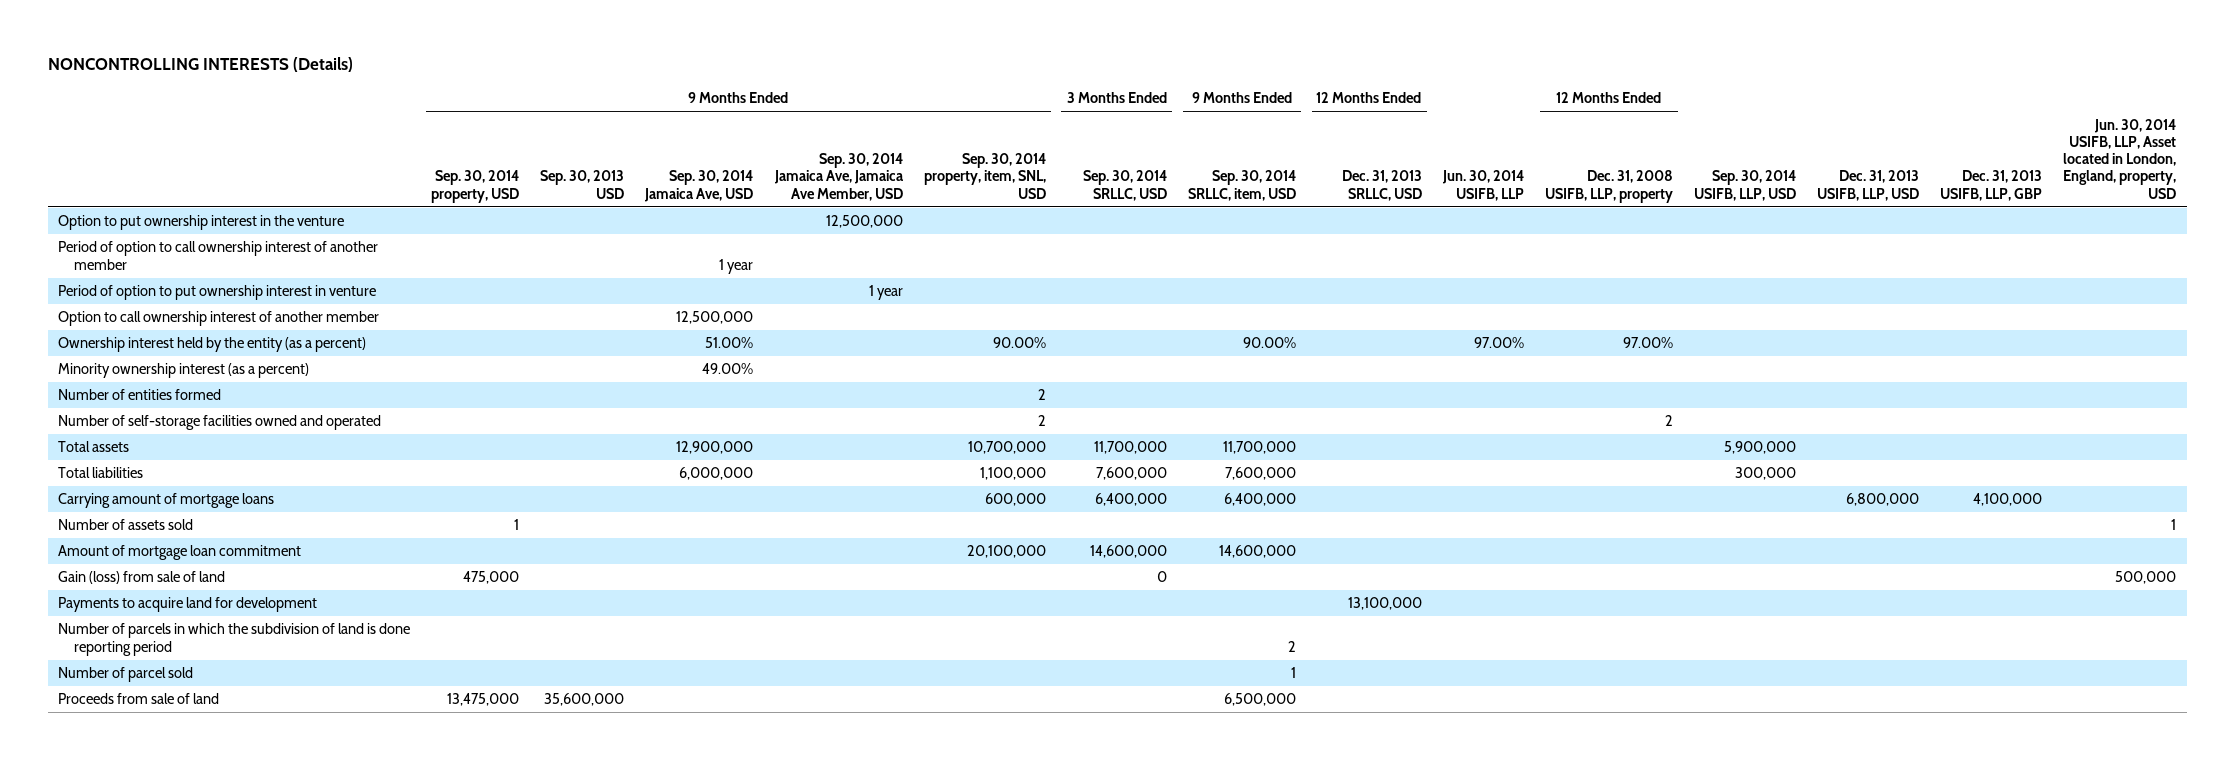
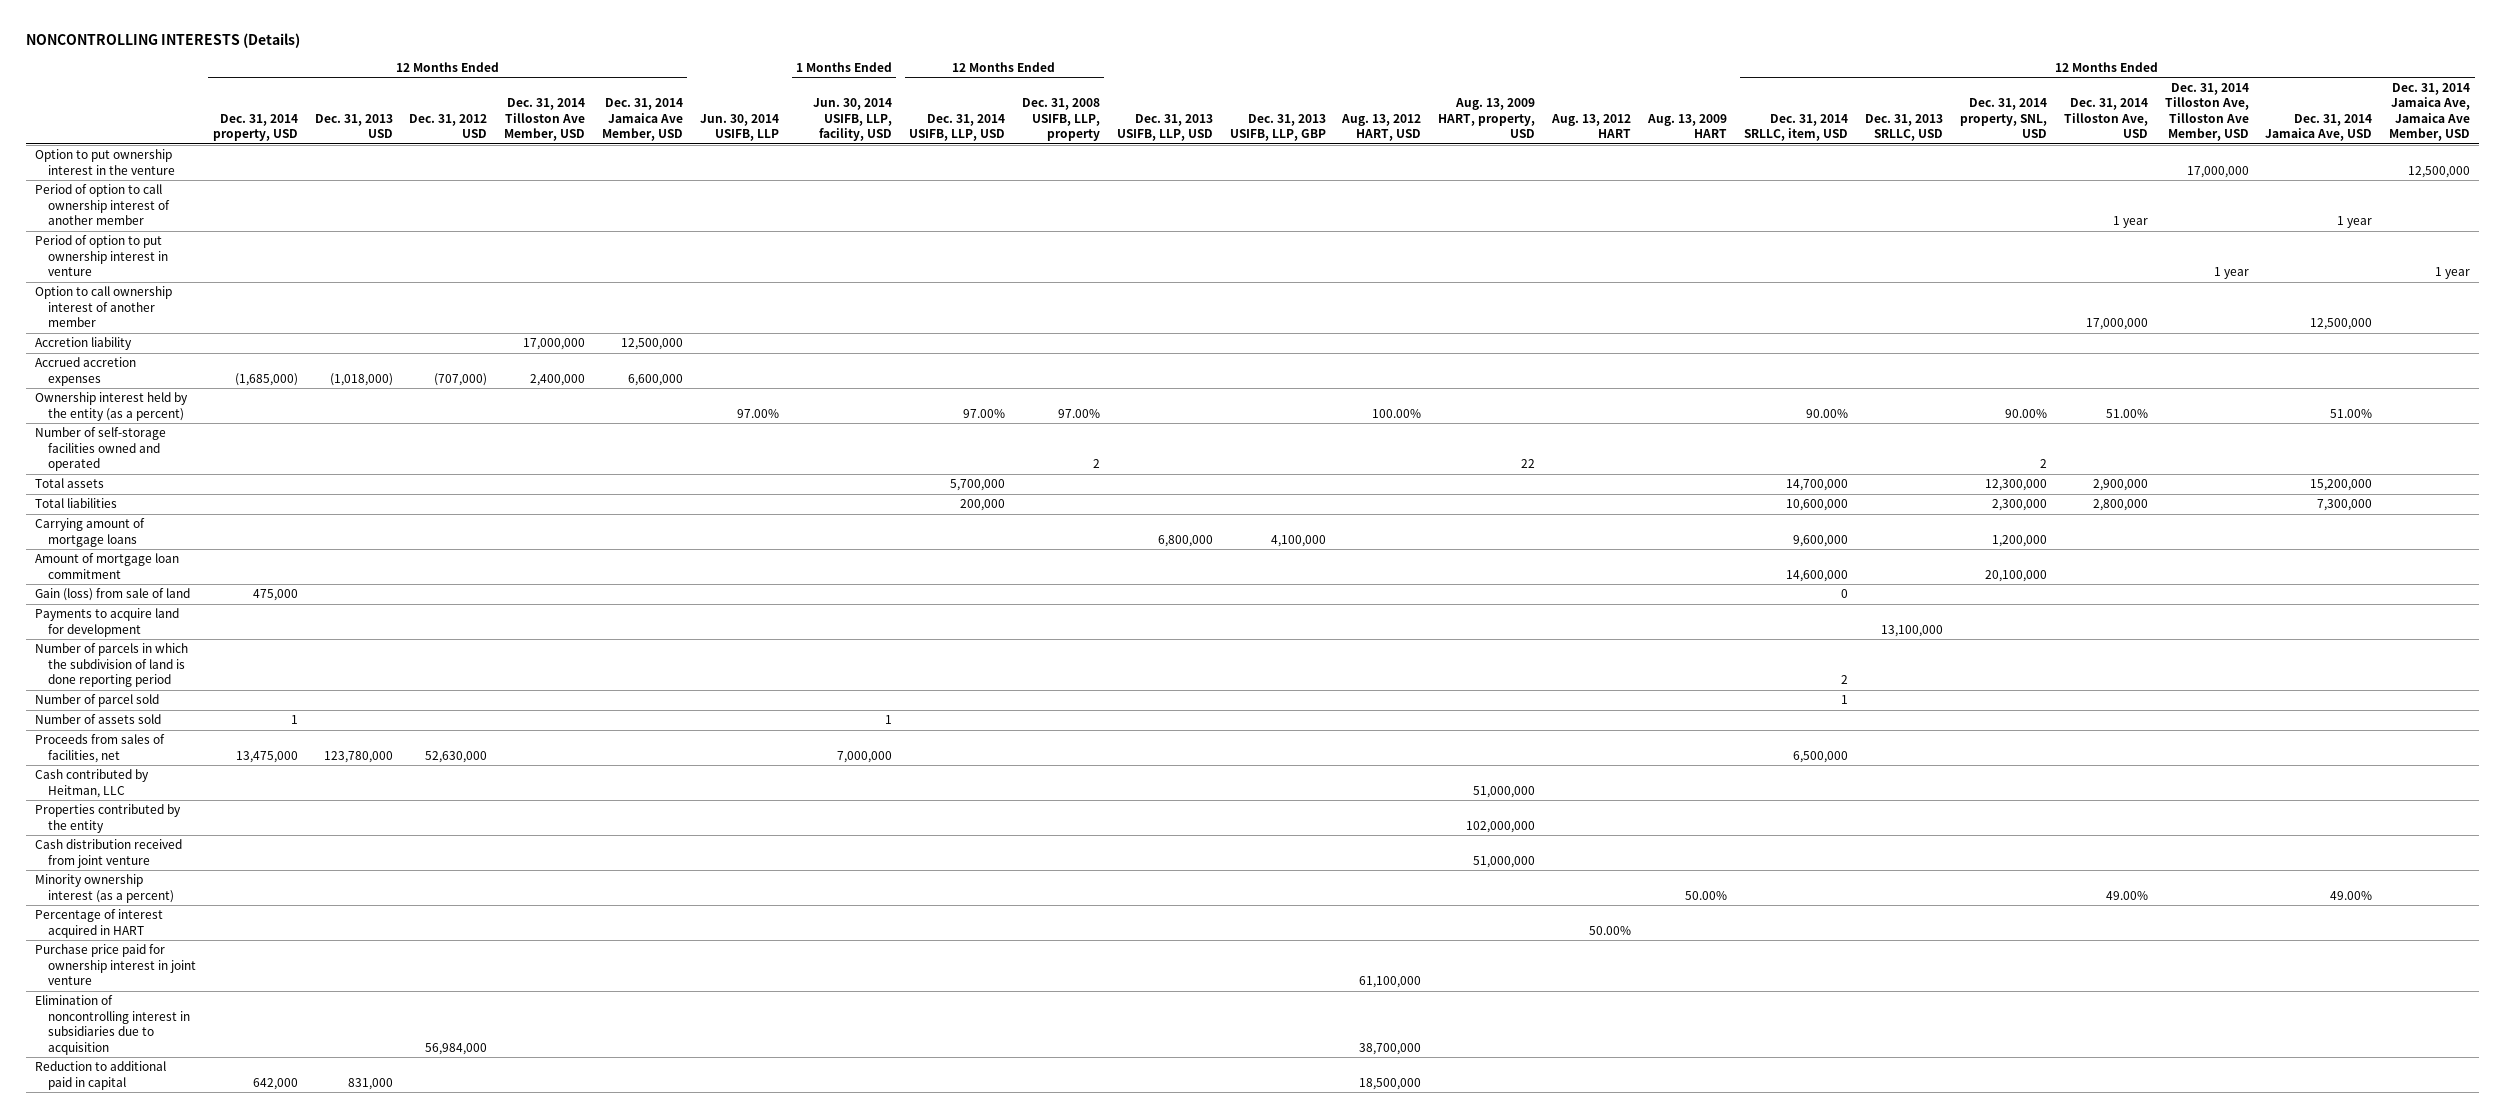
- | 9 Months Ended Sep. 30, 2014 property, USD | 9 Months Ended Sep. 30, 2013 USD | 9 Months Ended Sep. 30, 2014 Jamaica Ave, USD | 9 Months Ended Sep. 30, 2014 Jamaica Ave, Jamaica Ave Member, USD | 9 Months Ended Sep. 30, 2014 property, item, SNL, USD | 3 Months Ended Sep. 30, 2014 SRLLC, USD | 9 Months Ended Sep. 30, 2014 SRLLC, item, USD | 12 Months Ended Dec. 31, 2013 SRLLC, USD | Jun. 30, 2014 USIFB, LLP | 12 Months Ended Dec. 31, 2008 USIFB, LLP, property | Sep. 30, 2014 USIFB, LLP, USD | Dec. 31, 2013 USIFB, LLP, USD | Dec. 31, 2013 USIFB, LLP, GBP | Jun. 30, 2014 USIFB, LLP, Asset located in London, England, property, USD
+ | 12 Months Ended Dec. 31, 2014 property, USD | 12 Months Ended Dec. 31, 2013 USD | 12 Months Ended Dec. 31, 2012 USD | 12 Months Ended Dec. 31, 2014 Tilloston Ave Member, USD | 12 Months Ended Dec. 31, 2014 Jamaica Ave Member, USD | Jun. 30, 2014 USIFB, LLP | 1 Months Ended Jun. 30, 2014 USIFB, LLP, facility, USD | 12 Months Ended Dec. 31, 2014 USIFB, LLP, USD | 12 Months Ended Dec. 31, 2008 USIFB, LLP, property | Dec. 31, 2013 USIFB, LLP, USD | Dec. 31, 2013 USIFB, LLP, GBP | Aug. 13, 2012 HART, USD | Aug. 13, 2009 HART, property, USD | Aug. 13, 2012 HART | Aug. 13, 2009 HART | 12 Months Ended Dec. 31, 2014 SRLLC, item, USD | 12 Months Ended Dec. 31, 2013 SRLLC, USD | 12 Months Ended Dec. 31, 2014 property, SNL, USD | 12 Months Ended Dec. 31, 2014 Tilloston Ave, USD | 12 Months Ended Dec. 31, 2014 Tilloston Ave, Tilloston Ave Member, USD | 12 Months Ended Dec. 31, 2014 Jamaica Ave, USD | 12 Months Ended Dec. 31, 2014 Jamaica Ave, Jamaica Ave Member, USD
+ Accretion liability | | | | 17,000,000 | 12,500,000 | | | | | | | | | | | | | | | | |
+ Accrued accretion expenses | (1,685,000) | (1,018,000) | (707,000) | 2,400,000 | 6,600,000 | | | | | | | | | | | | | | | | |
- Number of entities formed | | | | | 2 | | | | | | | | |
- Proceeds from sale of land | 13,475,000 | 35,600,000 | | | | | 6,500,000 | | | | | | |
moved down: Number of assets sold | 1 | | | | | | 1 | | | | | | | | | | | | | | |
+ Proceeds from sales of facilities, net | 13,475,000 | 123,780,000 | 52,630,000 | | | | 7,000,000 | | | | | | | | | 6,500,000 | | | | | |
+ Cash contributed by Heitman, LLC | | | | | | | | | | | | | 51,000,000 | | | | | | | | |
+ Properties contributed by the entity | | | | | | | | | | | | | 102,000,000 | | | | | | | | |
+ Cash distribution received from joint venture | | | | | | | | | | | | | 51,000,000 | | | | | | | | |
moved down: Minority ownership interest (as a percent) | | | | | | | | | | | | | | | 50.00% | | | | 49.00% | | 49.00% |
+ Percentage of interest acquired in HART | | | | | | | | | | | | | | 50.00% | | | | | | | |
+ Purchase price paid for ownership interest in joint venture | | | | | | | | | | | | 61,100,000 | | | | | | | | | |
+ Elimination of noncontrolling interest in subsidiaries due to acquisition | | | 56,984,000 | | | | | | | | | 38,700,000 | | | | | | | | | |
+ Reduction to additional paid in capital | 642,000 | 831,000 | | | | | | | | | | 18,500,000 | | | | | | | | | |

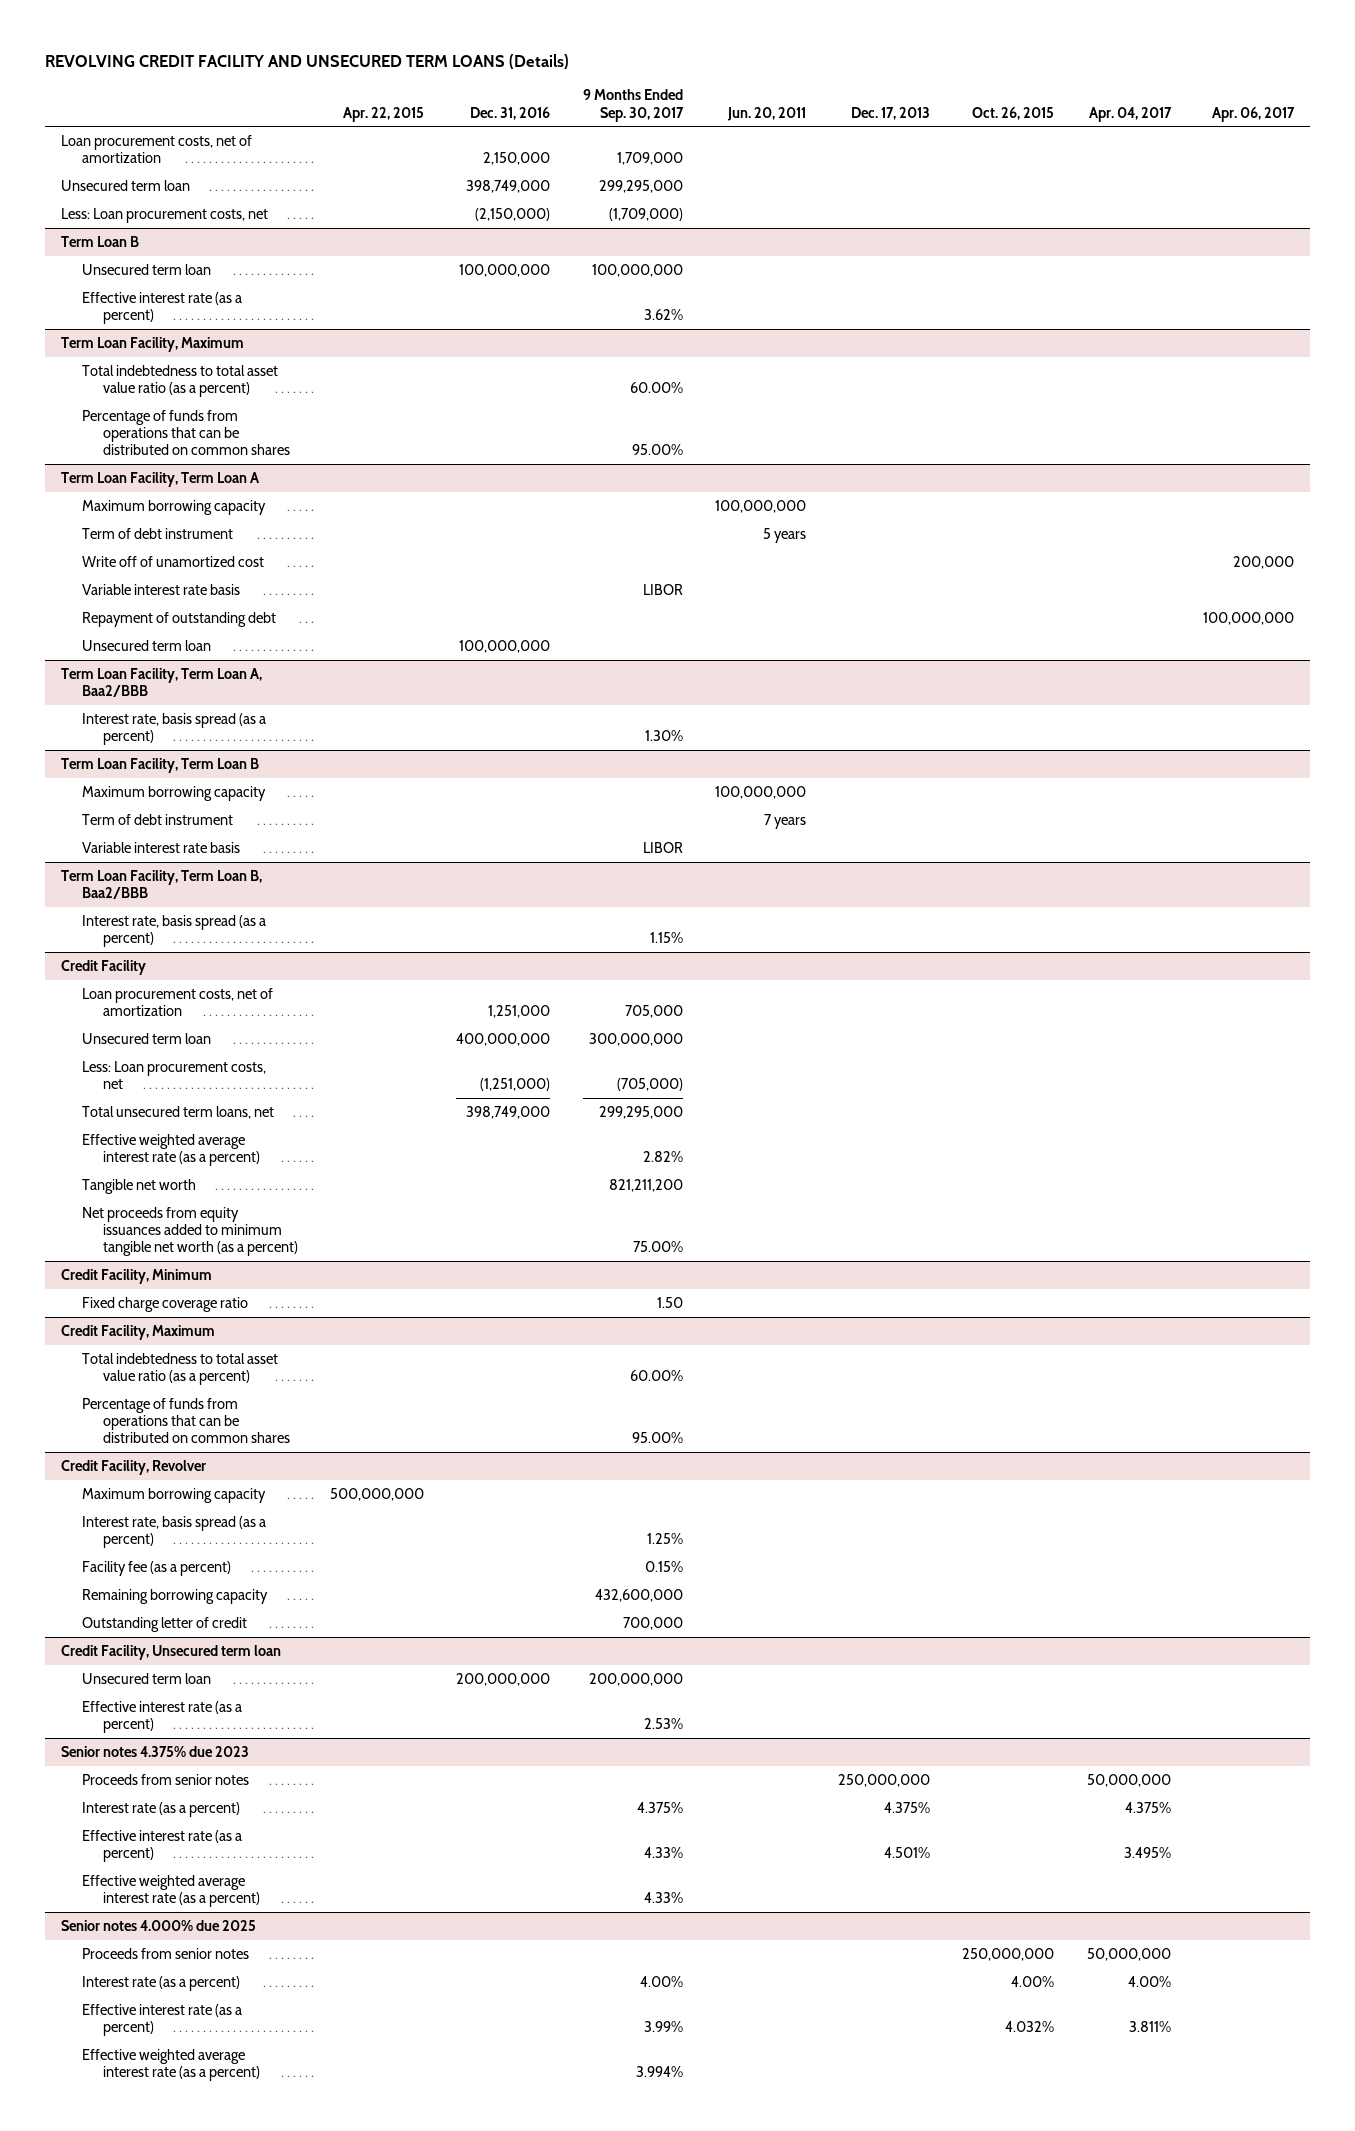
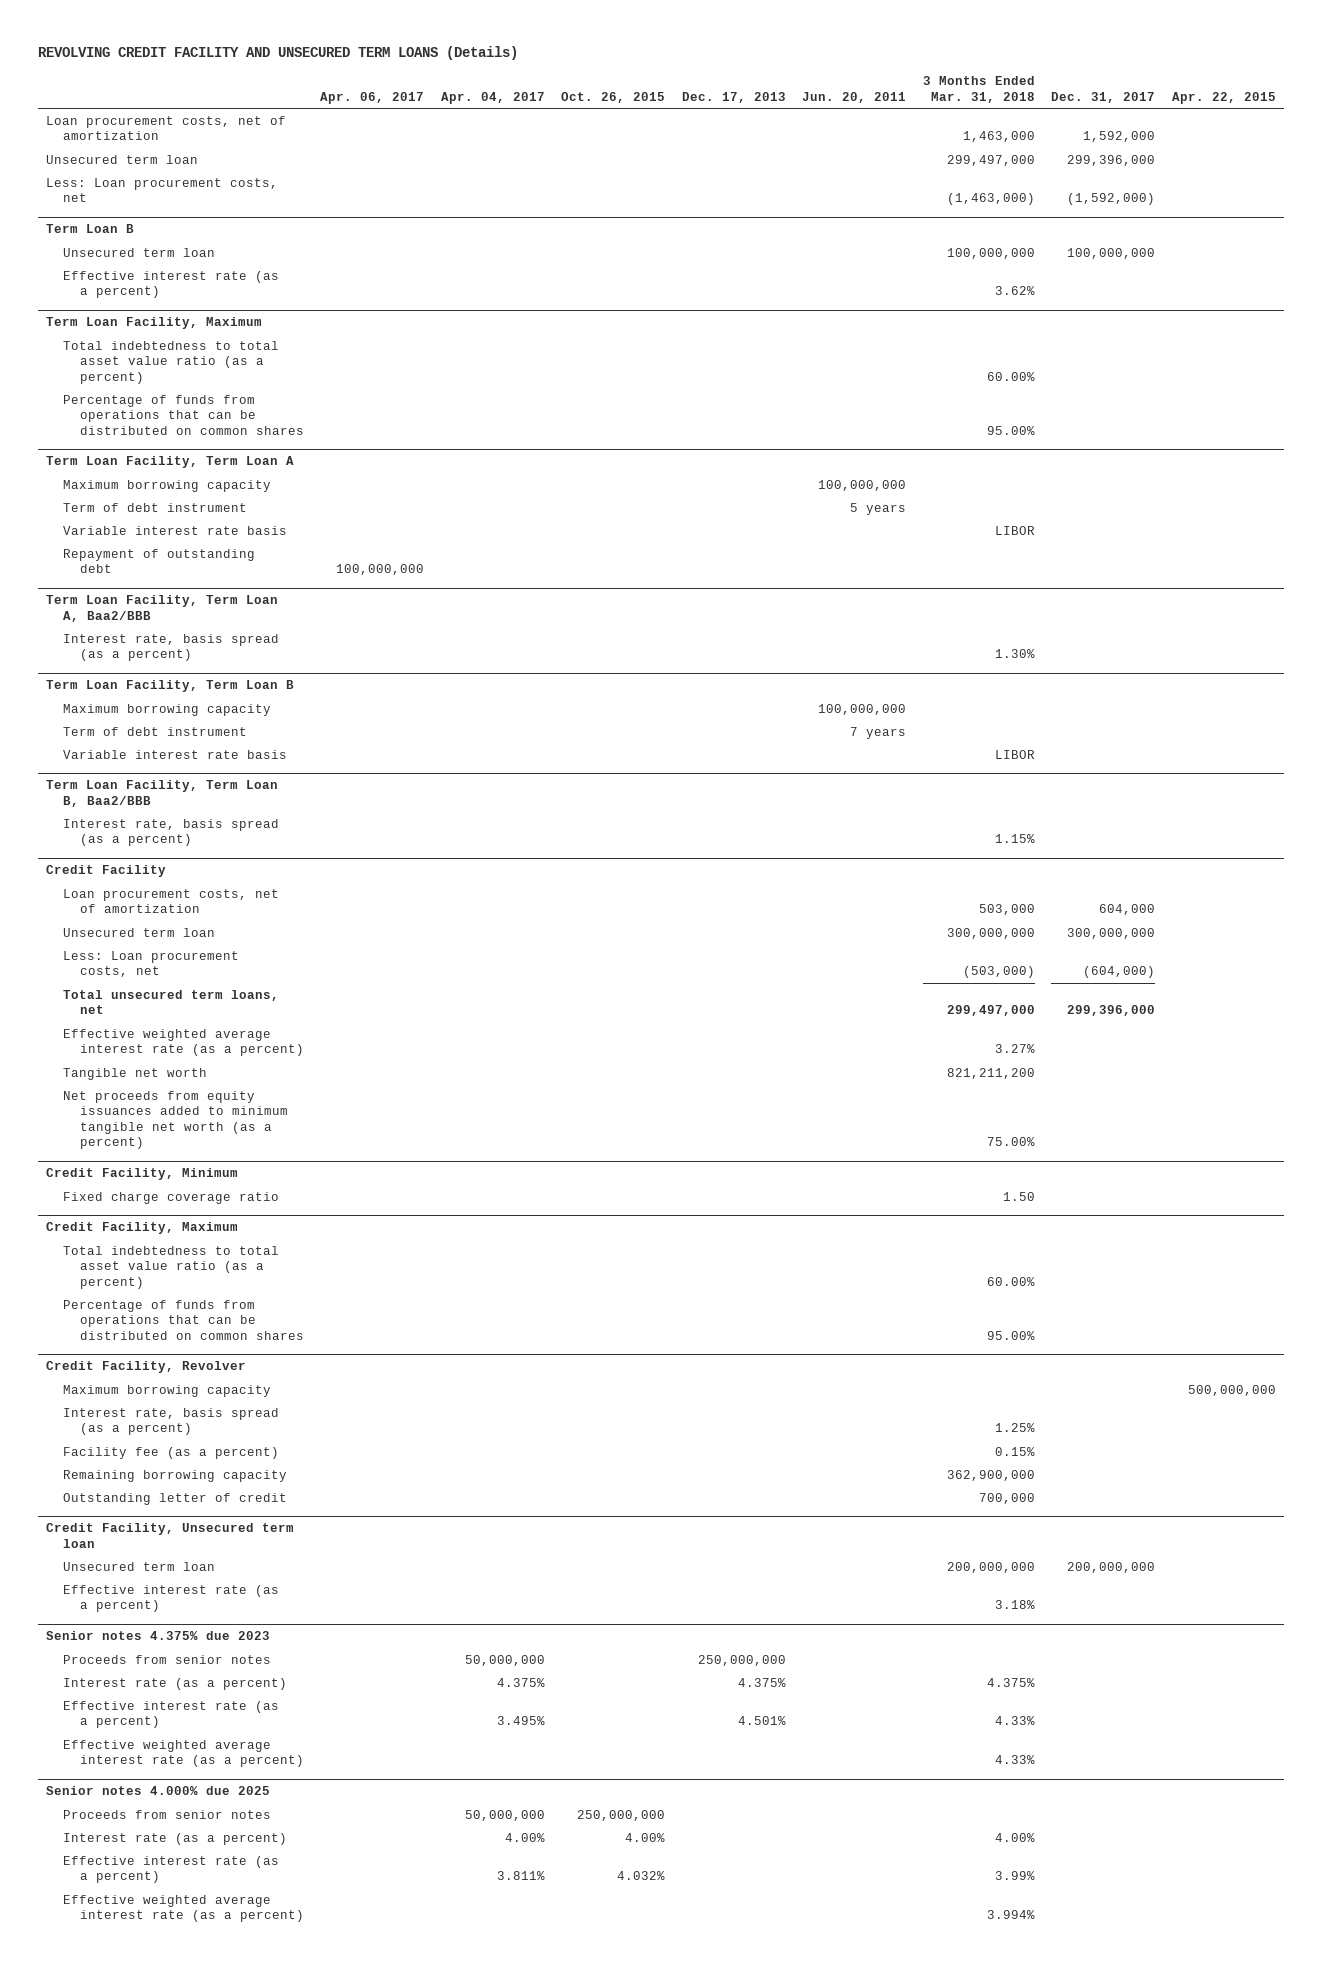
- | Apr. 22, 2015 | Dec. 31, 2016 | 9 Months Ended Sep. 30, 2017 | Jun. 20, 2011 | Dec. 17, 2013 | Oct. 26, 2015 | Apr. 04, 2017 | Apr. 06, 2017
+ | Apr. 06, 2017 | Apr. 04, 2017 | Oct. 26, 2015 | Dec. 17, 2013 | Jun. 20, 2011 | 3 Months Ended Mar. 31, 2018 | Dec. 31, 2017 | Apr. 22, 2015
@ Term Loan Facility, Term Loan A
- Write off of unamortized cost | | | | | | | | 200,000
- Unsecured term loan | | 100,000,000 | | | | | |

